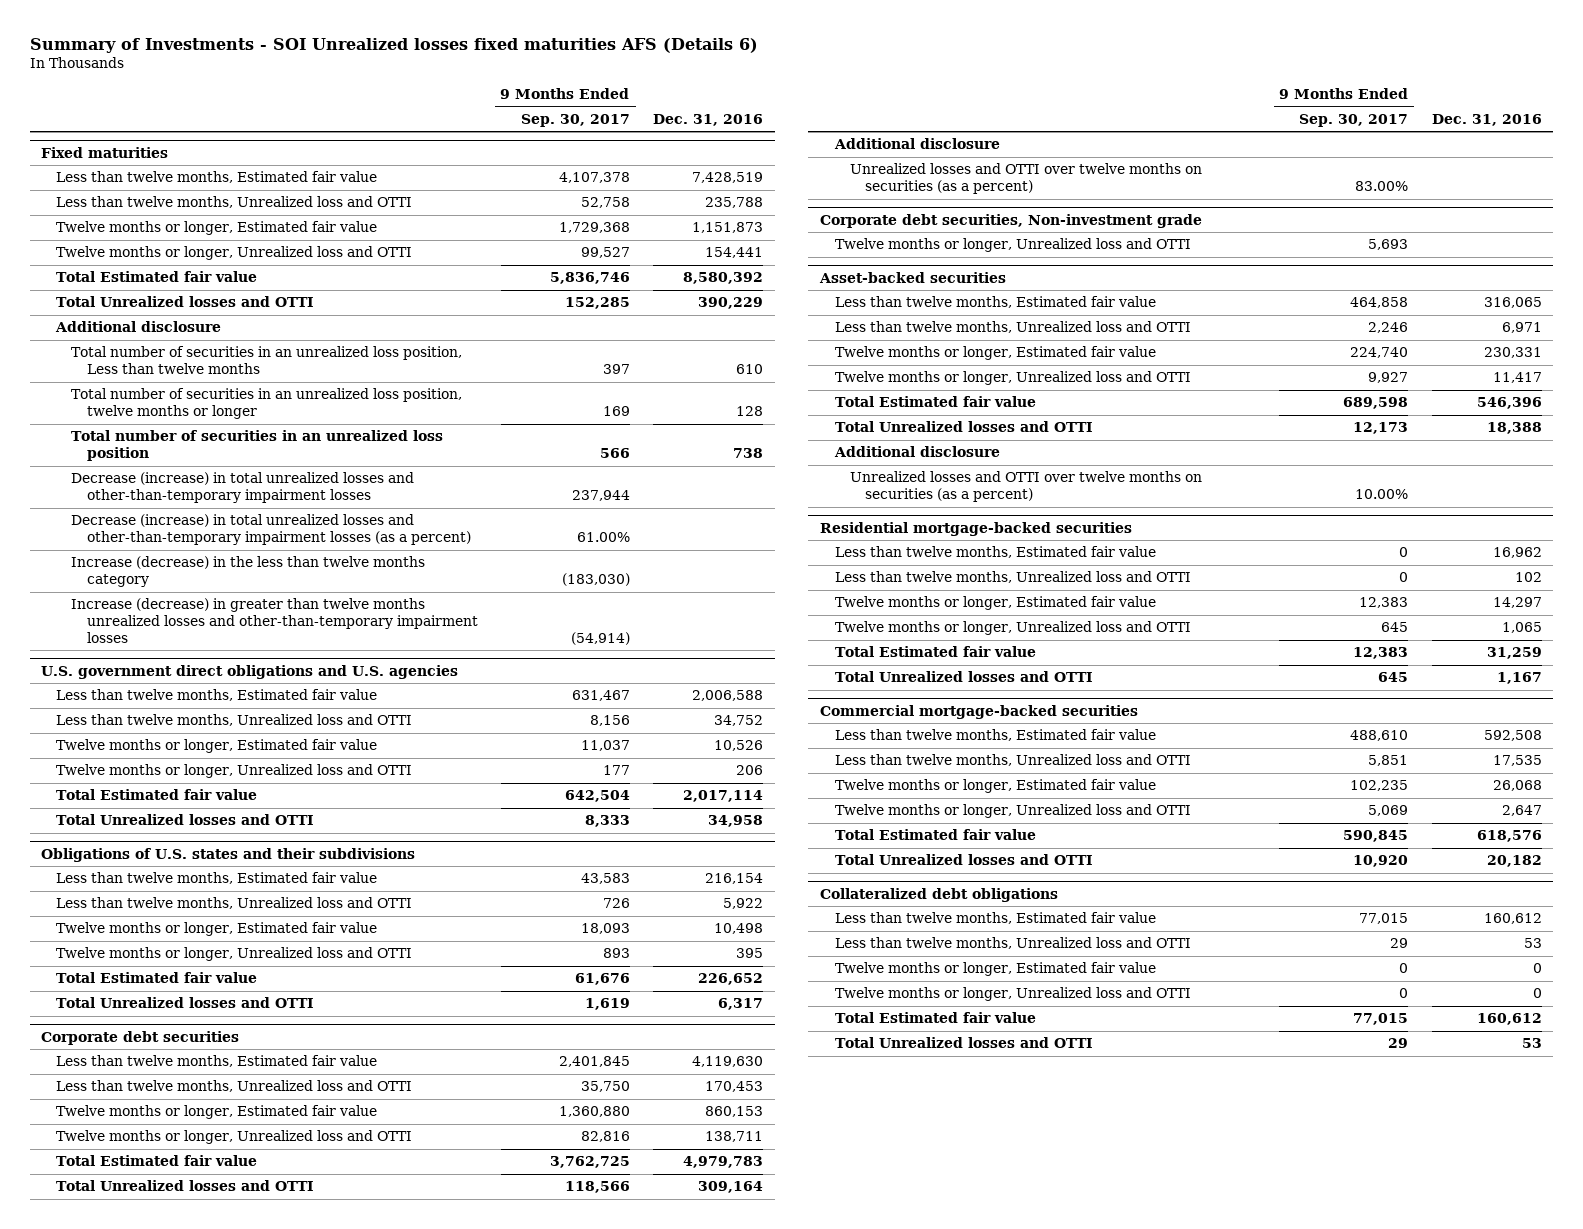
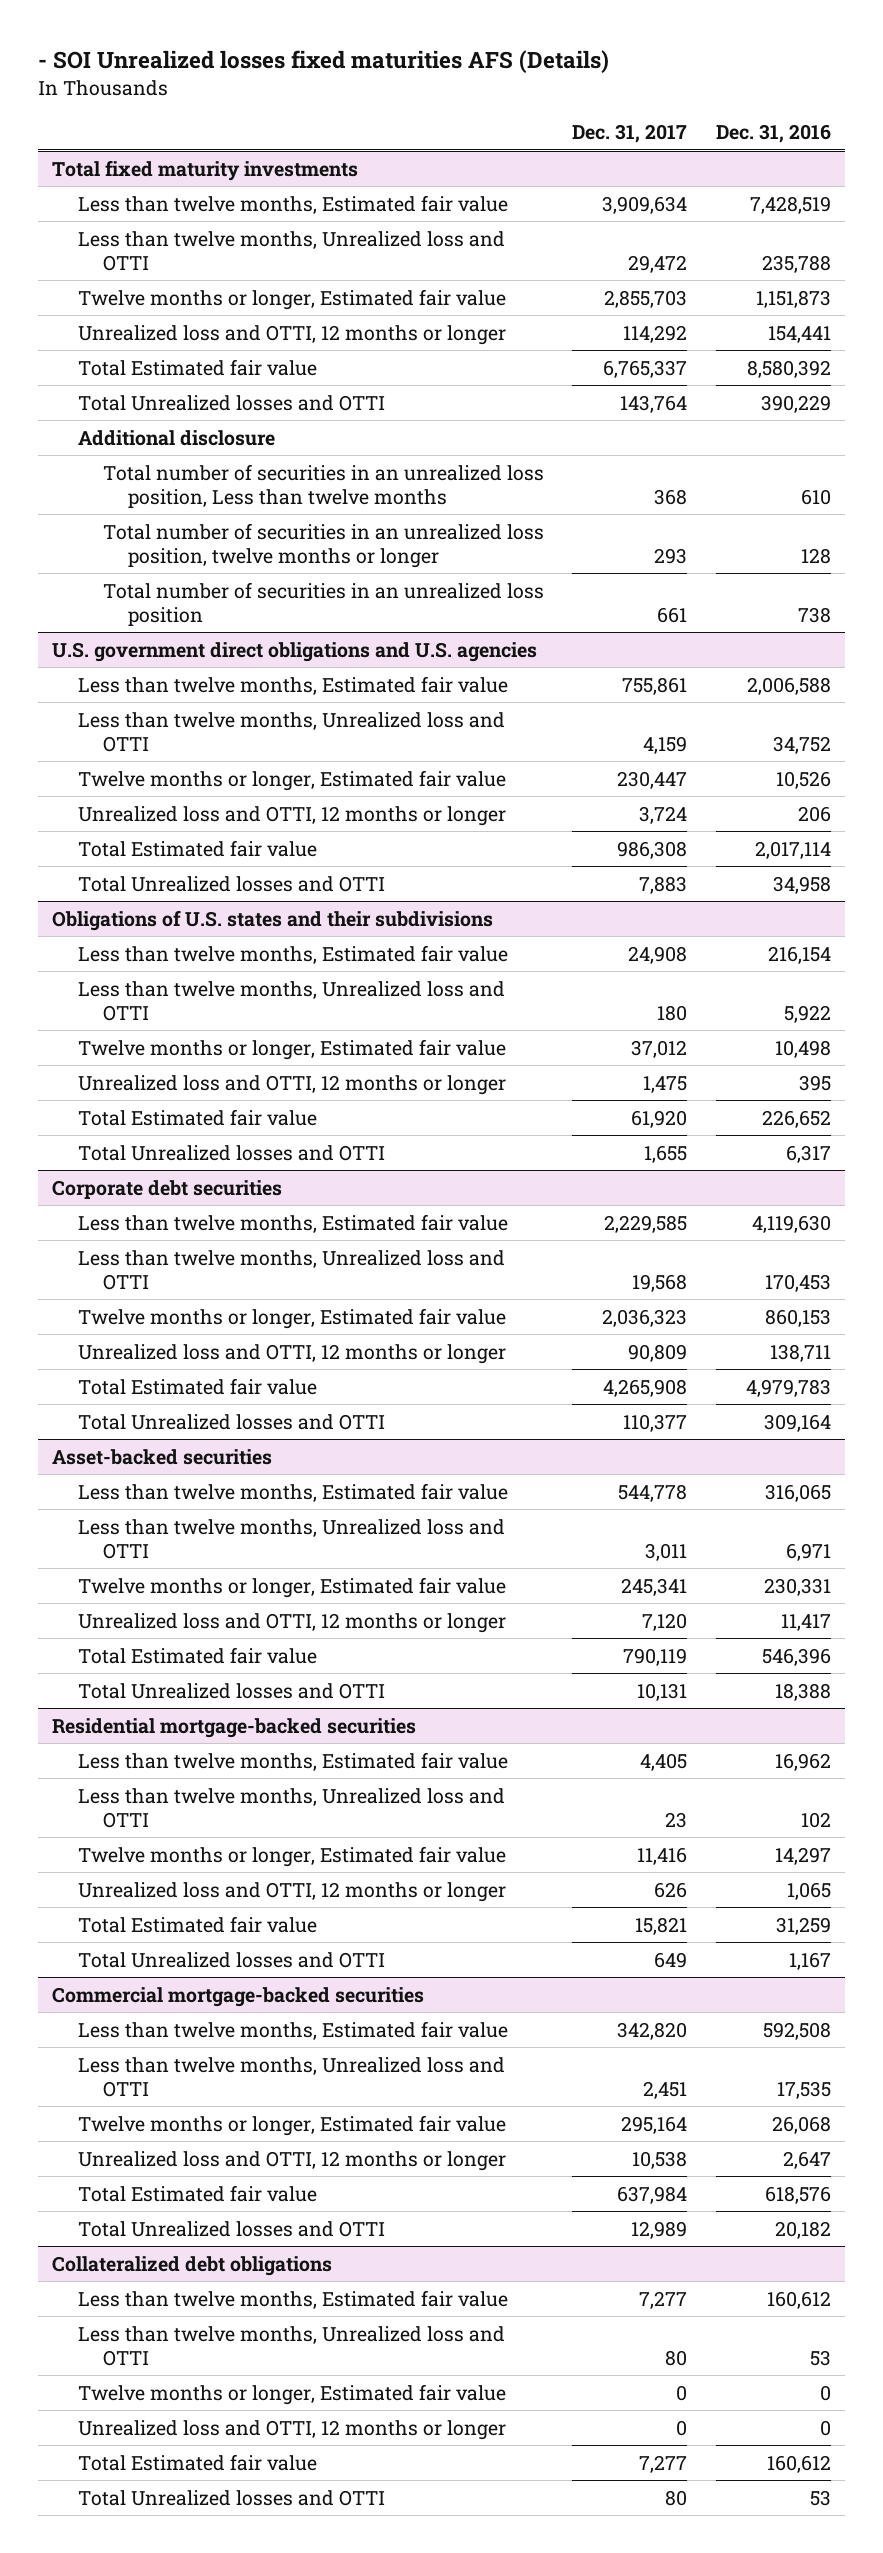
- Summary of Investments - SOI Unrealized losses fixed maturities AFS (Details 6)
+ - SOI Unrealized losses fixed maturities AFS (Details)
- | 9 Months Ended Sep. 30, 2017 | Dec. 31, 2016
+ | Dec. 31, 2017 | Dec. 31, 2016
- Fixed maturities
+ Total fixed maturity investments
- Twelve months or longer, Unrealized loss and OTTI | 99,527 | 154,441
+ Unrealized loss and OTTI, 12 months or longer | 114,292 | 154,441
- Decrease (increase) in total unrealized losses and other-than-temporary impairment losses | 237,944 |
- Decrease (increase) in total unrealized losses and other-than-temporary impairment losses (as a percent) | 61.00% |
- Increase (decrease) in the less than twelve months category | (183,030) |
- Increase (decrease) in greater than twelve months unrealized losses and other-than-temporary impairment losses | (54,914) |
@ U.S. government direct obligations and U.S. agencies
- Twelve months or longer, Unrealized loss and OTTI | 177 | 206
+ Unrealized loss and OTTI, 12 months or longer | 3,724 | 206
@ Obligations of U.S. states and their subdivisions
- Twelve months or longer, Unrealized loss and OTTI | 893 | 395
+ Unrealized loss and OTTI, 12 months or longer | 1,475 | 395
@ Corporate debt securities
- Twelve months or longer, Unrealized loss and OTTI | 82,816 | 138,711
+ Unrealized loss and OTTI, 12 months or longer | 90,809 | 138,711
- Additional disclosure
- Unrealized losses and OTTI over twelve months on securities (as a percent) | 83.00% |
- Corporate debt securities, Non-investment grade
- Twelve months or longer, Unrealized loss and OTTI | 5,693 |
@ Asset-backed securities
- Twelve months or longer, Unrealized loss and OTTI | 9,927 | 11,417
+ Unrealized loss and OTTI, 12 months or longer | 7,120 | 11,417
- Additional disclosure
- Unrealized losses and OTTI over twelve months on securities (as a percent) | 10.00% |
@ Residential mortgage-backed securities
- Twelve months or longer, Unrealized loss and OTTI | 645 | 1,065
+ Unrealized loss and OTTI, 12 months or longer | 626 | 1,065
@ Commercial mortgage-backed securities
- Twelve months or longer, Unrealized loss and OTTI | 5,069 | 2,647
+ Unrealized loss and OTTI, 12 months or longer | 10,538 | 2,647
@ Collateralized debt obligations
- Twelve months or longer, Unrealized loss and OTTI | 0 | 0
+ Unrealized loss and OTTI, 12 months or longer | 0 | 0

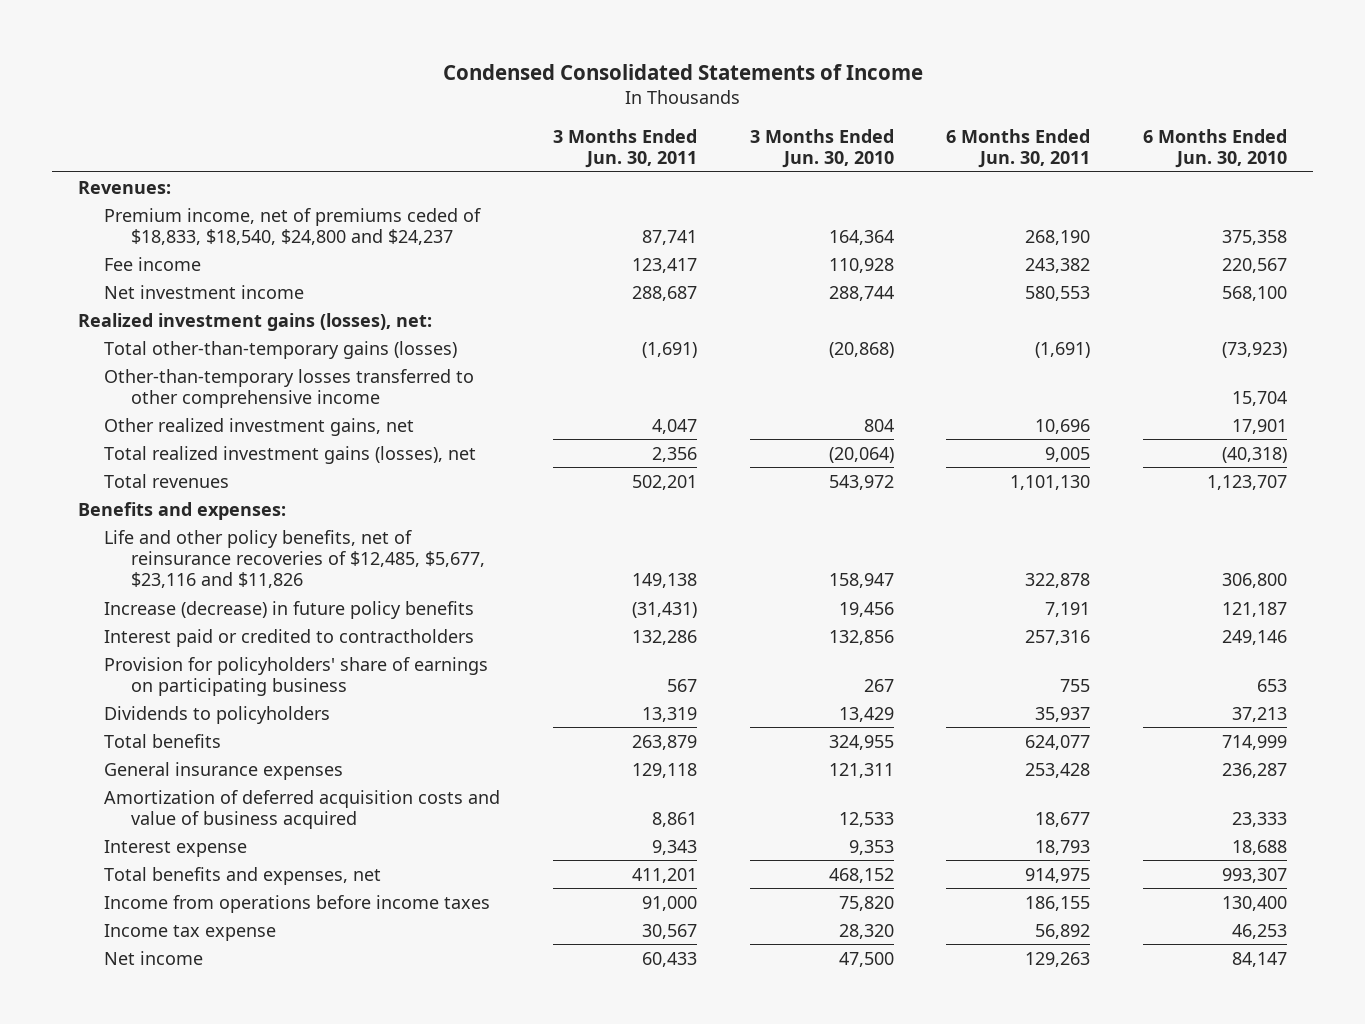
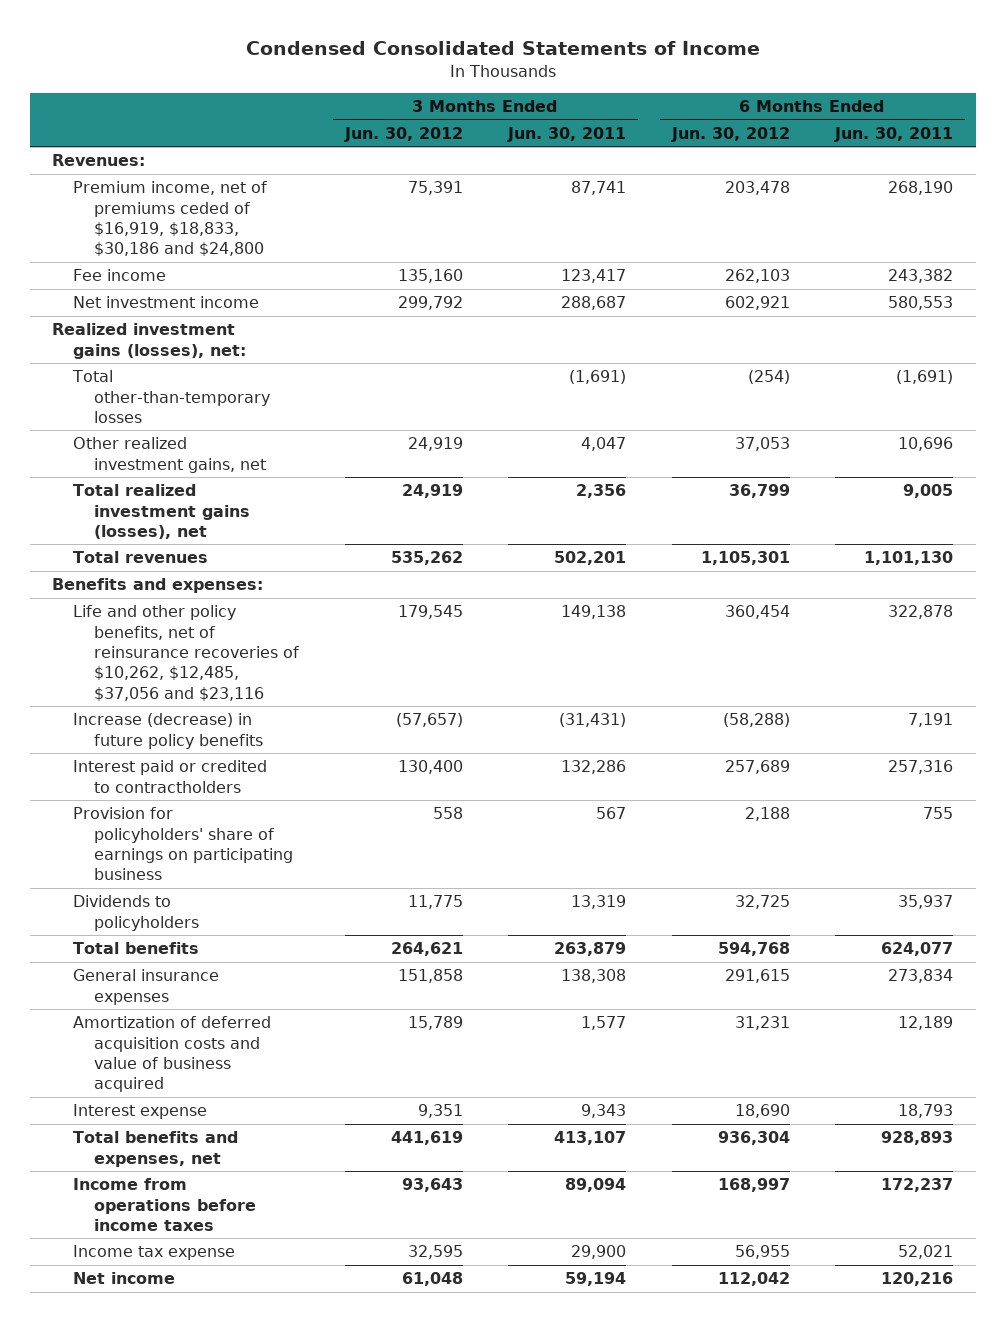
- | 3 Months Ended Jun. 30, 2011 | 3 Months Ended Jun. 30, 2010 | 6 Months Ended Jun. 30, 2011 | 6 Months Ended Jun. 30, 2010
+ | 3 Months Ended Jun. 30, 2012 | 3 Months Ended Jun. 30, 2011 | 6 Months Ended Jun. 30, 2012 | 6 Months Ended Jun. 30, 2011
- Premium income, net of premiums ceded of $18,833, $18,540, $24,800 and $24,237 | 87,741 | 164,364 | 268,190 | 375,358
+ Premium income, net of premiums ceded of $16,919, $18,833, $30,186 and $24,800 | 75,391 | 87,741 | 203,478 | 268,190
- Total other-than-temporary gains (losses) | (1,691) | (20,868) | (1,691) | (73,923)
- Other-than-temporary losses transferred to other comprehensive income | | | | 15,704
+ Total other-than-temporary losses | | (1,691) | (254) | (1,691)
- Life and other policy benefits, net of reinsurance recoveries of $12,485, $5,677, $23,116 and $11,826 | 149,138 | 158,947 | 322,878 | 306,800
+ Life and other policy benefits, net of reinsurance recoveries of $10,262, $12,485, $37,056 and $23,116 | 179,545 | 149,138 | 360,454 | 322,878
- General insurance expenses | 129,118 | 121,311 | 253,428 | 236,287
- Amortization of deferred acquisition costs and value of business acquired | 8,861 | 12,533 | 18,677 | 23,333
+ General insurance expenses | 151,858 | 138,308 | 291,615 | 273,834
+ Amortization of deferred acquisition costs and value of business acquired | 15,789 | 1,577 | 31,231 | 12,189
- Total benefits and expenses, net | 411,201 | 468,152 | 914,975 | 993,307
- Income from operations before income taxes | 91,000 | 75,820 | 186,155 | 130,400
- Income tax expense | 30,567 | 28,320 | 56,892 | 46,253
- Net income | 60,433 | 47,500 | 129,263 | 84,147
+ Total benefits and expenses, net | 441,619 | 413,107 | 936,304 | 928,893
+ Income from operations before income taxes | 93,643 | 89,094 | 168,997 | 172,237
+ Income tax expense | 32,595 | 29,900 | 56,955 | 52,021
+ Net income | 61,048 | 59,194 | 112,042 | 120,216

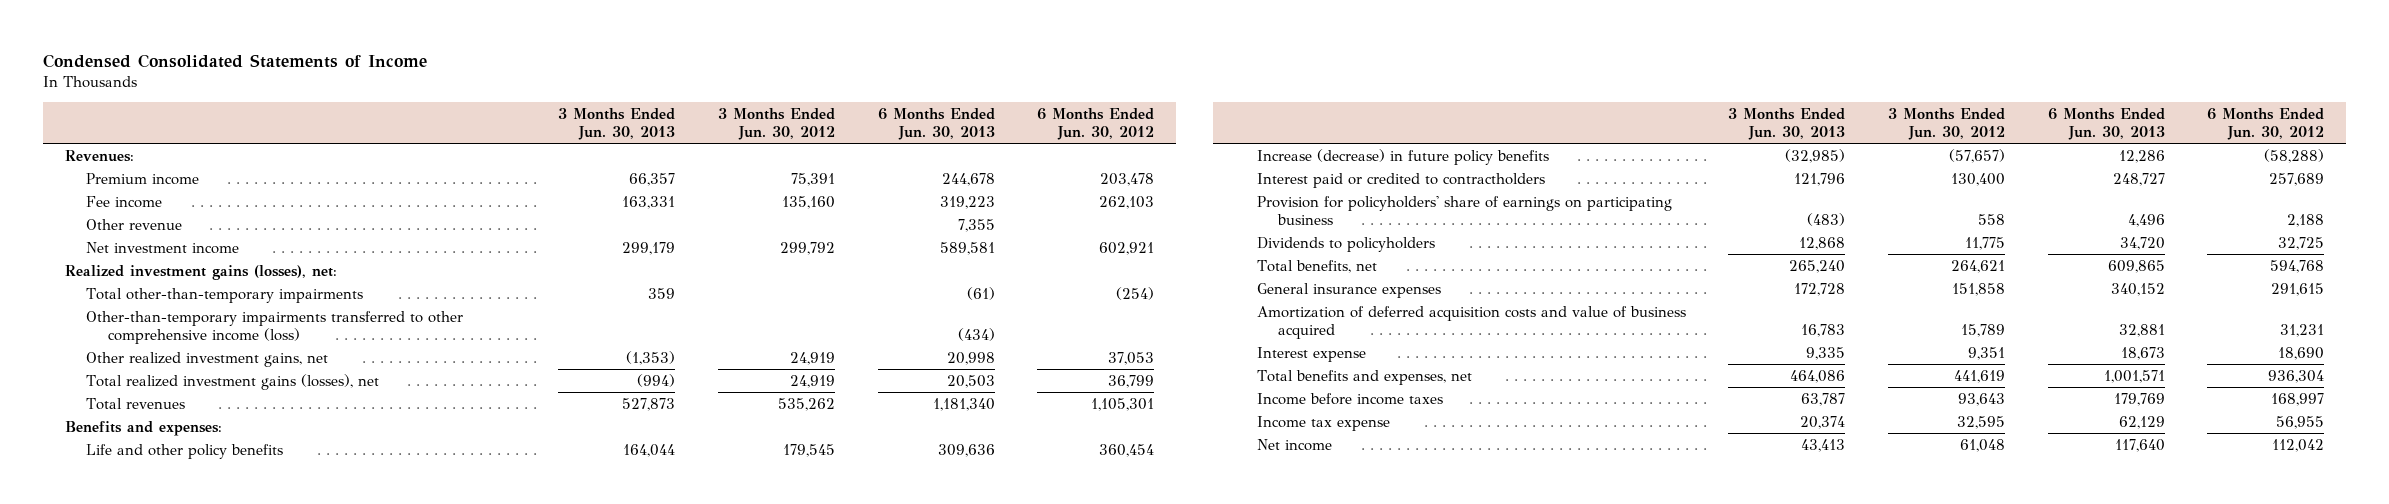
- | 3 Months Ended Jun. 30, 2012 | 3 Months Ended Jun. 30, 2011 | 6 Months Ended Jun. 30, 2012 | 6 Months Ended Jun. 30, 2011
+ | 3 Months Ended Jun. 30, 2013 | 3 Months Ended Jun. 30, 2012 | 6 Months Ended Jun. 30, 2013 | 6 Months Ended Jun. 30, 2012
- Premium income, net of premiums ceded of $16,919, $18,833, $30,186 and $24,800 | 75,391 | 87,741 | 203,478 | 268,190
+ Premium income | 66,357 | 75,391 | 244,678 | 203,478
+ Other revenue | | | 7,355 |
- Total other-than-temporary losses | | (1,691) | (254) | (1,691)
+ Total other-than-temporary impairments | 359 | | (61) | (254)
+ Other-than-temporary impairments transferred to other comprehensive income (loss) | | | (434) |
- Life and other policy benefits, net of reinsurance recoveries of $10,262, $12,485, $37,056 and $23,116 | 179,545 | 149,138 | 360,454 | 322,878
+ Life and other policy benefits | 164,044 | 179,545 | 309,636 | 360,454
- Total benefits | 264,621 | 263,879 | 594,768 | 624,077
+ Total benefits, net | 265,240 | 264,621 | 609,865 | 594,768
- Income from operations before income taxes | 93,643 | 89,094 | 168,997 | 172,237
+ Income before income taxes | 63,787 | 93,643 | 179,769 | 168,997

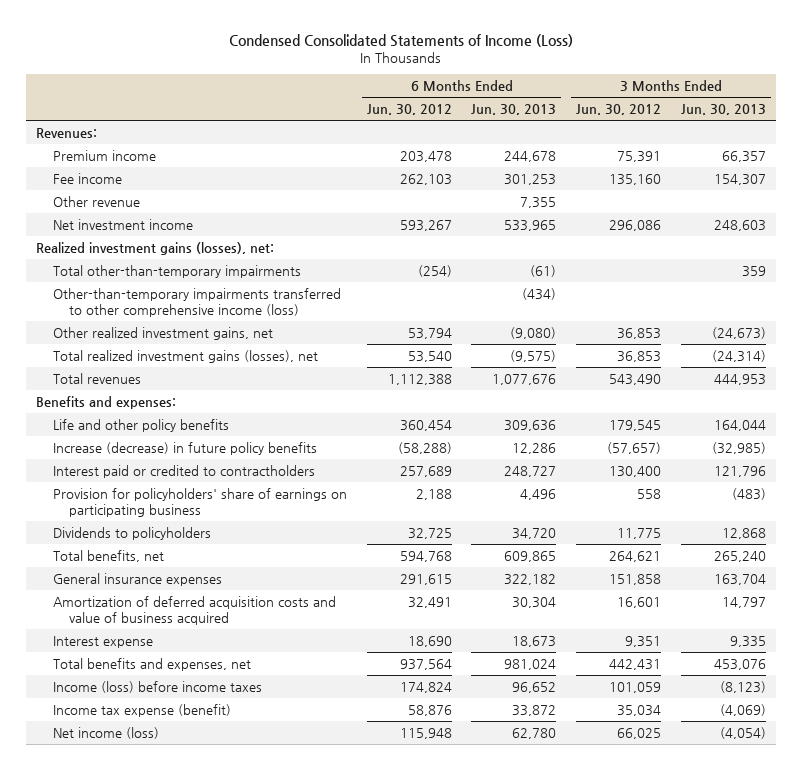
- Condensed Consolidated Statements of Income
+ Condensed Consolidated Statements of Income (Loss)
- | 3 Months Ended Jun. 30, 2013 | 3 Months Ended Jun. 30, 2012 | 6 Months Ended Jun. 30, 2013 | 6 Months Ended Jun. 30, 2012
+ | 6 Months Ended Jun. 30, 2012 | 6 Months Ended Jun. 30, 2013 | 3 Months Ended Jun. 30, 2012 | 3 Months Ended Jun. 30, 2013
- Fee income | 163,331 | 135,160 | 319,223 | 262,103
+ Fee income | 262,103 | 301,253 | 135,160 | 154,307
- Net investment income | 299,179 | 299,792 | 589,581 | 602,921
+ Net investment income | 593,267 | 533,965 | 296,086 | 248,603
- Other realized investment gains, net | (1,353) | 24,919 | 20,998 | 37,053
- Total realized investment gains (losses), net | (994) | 24,919 | 20,503 | 36,799
- Total revenues | 527,873 | 535,262 | 1,181,340 | 1,105,301
+ Other realized investment gains, net | 53,794 | (9,080) | 36,853 | (24,673)
+ Total realized investment gains (losses), net | 53,540 | (9,575) | 36,853 | (24,314)
+ Total revenues | 1,112,388 | 1,077,676 | 543,490 | 444,953
- General insurance expenses | 172,728 | 151,858 | 340,152 | 291,615
- Amortization of deferred acquisition costs and value of business acquired | 16,783 | 15,789 | 32,881 | 31,231
+ General insurance expenses | 291,615 | 322,182 | 151,858 | 163,704
+ Amortization of deferred acquisition costs and value of business acquired | 32,491 | 30,304 | 16,601 | 14,797
- Total benefits and expenses, net | 464,086 | 441,619 | 1,001,571 | 936,304
- Income before income taxes | 63,787 | 93,643 | 179,769 | 168,997
- Income tax expense | 20,374 | 32,595 | 62,129 | 56,955
- Net income | 43,413 | 61,048 | 117,640 | 112,042
+ Total benefits and expenses, net | 937,564 | 981,024 | 442,431 | 453,076
+ Income (loss) before income taxes | 174,824 | 96,652 | 101,059 | (8,123)
+ Income tax expense (benefit) | 58,876 | 33,872 | 35,034 | (4,069)
+ Net income (loss) | 115,948 | 62,780 | 66,025 | (4,054)

